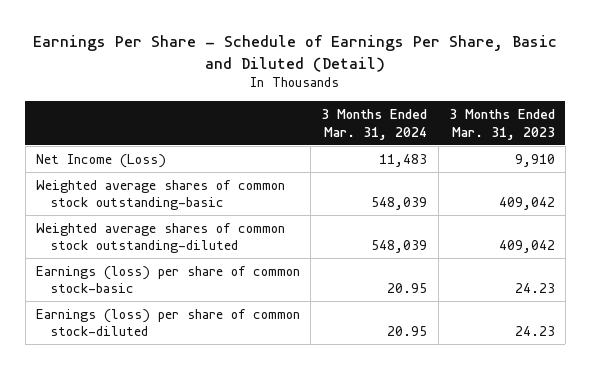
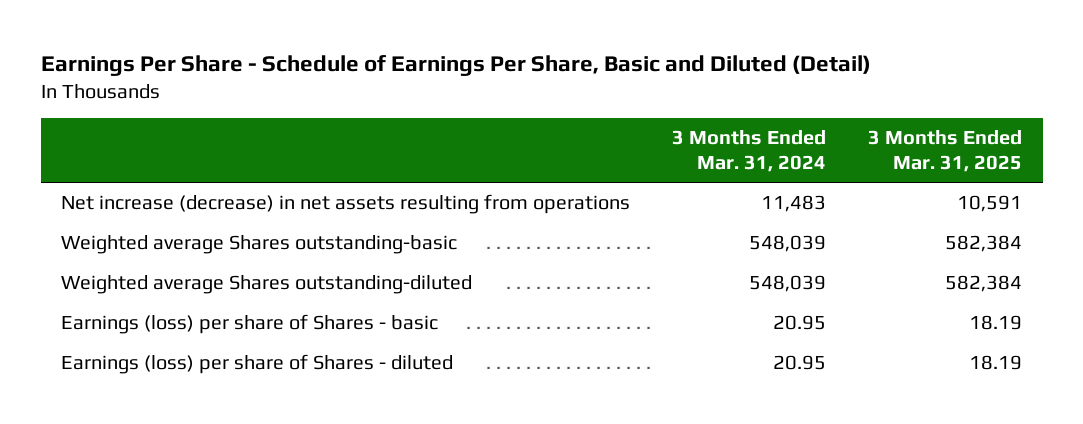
- | 3 Months Ended Mar. 31, 2024 | 3 Months Ended Mar. 31, 2023
+ | 3 Months Ended Mar. 31, 2024 | 3 Months Ended Mar. 31, 2025
- Net Income (Loss) | 11,483 | 9,910
- Weighted average shares of common stock outstanding-basic | 548,039 | 409,042
- Weighted average shares of common stock outstanding-diluted | 548,039 | 409,042
- Earnings (loss) per share of common stock-basic | 20.95 | 24.23
- Earnings (loss) per share of common stock-diluted | 20.95 | 24.23
+ Net increase (decrease) in net assets resulting from operations | 11,483 | 10,591
+ Weighted average Shares outstanding-basic | 548,039 | 582,384
+ Weighted average Shares outstanding-diluted | 548,039 | 582,384
+ Earnings (loss) per share of Shares - basic | 20.95 | 18.19
+ Earnings (loss) per share of Shares - diluted | 20.95 | 18.19

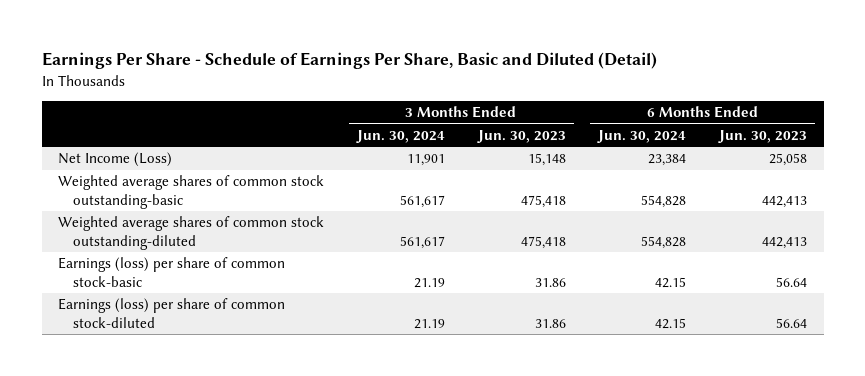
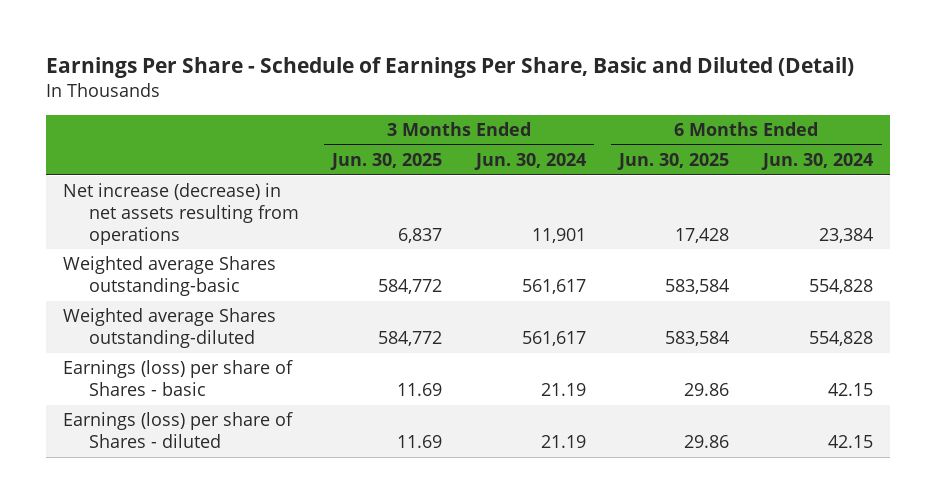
- | 3 Months Ended Jun. 30, 2024 | 3 Months Ended Jun. 30, 2023 | 6 Months Ended Jun. 30, 2024 | 6 Months Ended Jun. 30, 2023
+ | 3 Months Ended Jun. 30, 2025 | 3 Months Ended Jun. 30, 2024 | 6 Months Ended Jun. 30, 2025 | 6 Months Ended Jun. 30, 2024
- Net Income (Loss) | 11,901 | 15,148 | 23,384 | 25,058
- Weighted average shares of common stock outstanding-basic | 561,617 | 475,418 | 554,828 | 442,413
- Weighted average shares of common stock outstanding-diluted | 561,617 | 475,418 | 554,828 | 442,413
- Earnings (loss) per share of common stock-basic | 21.19 | 31.86 | 42.15 | 56.64
- Earnings (loss) per share of common stock-diluted | 21.19 | 31.86 | 42.15 | 56.64
+ Net increase (decrease) in net assets resulting from operations | 6,837 | 11,901 | 17,428 | 23,384
+ Weighted average Shares outstanding-basic | 584,772 | 561,617 | 583,584 | 554,828
+ Weighted average Shares outstanding-diluted | 584,772 | 561,617 | 583,584 | 554,828
+ Earnings (loss) per share of Shares - basic | 11.69 | 21.19 | 29.86 | 42.15
+ Earnings (loss) per share of Shares - diluted | 11.69 | 21.19 | 29.86 | 42.15

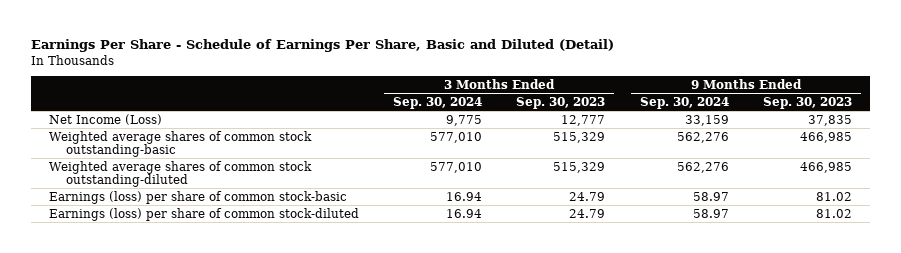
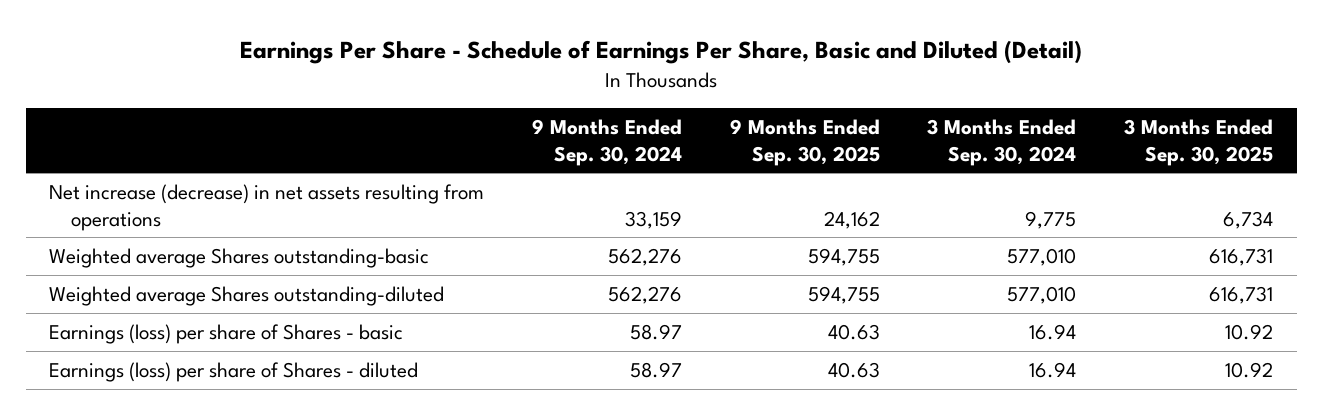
- | 3 Months Ended Sep. 30, 2024 | 3 Months Ended Sep. 30, 2023 | 9 Months Ended Sep. 30, 2024 | 9 Months Ended Sep. 30, 2023
+ | 9 Months Ended Sep. 30, 2024 | 9 Months Ended Sep. 30, 2025 | 3 Months Ended Sep. 30, 2024 | 3 Months Ended Sep. 30, 2025
- Net Income (Loss) | 9,775 | 12,777 | 33,159 | 37,835
- Weighted average shares of common stock outstanding-basic | 577,010 | 515,329 | 562,276 | 466,985
- Weighted average shares of common stock outstanding-diluted | 577,010 | 515,329 | 562,276 | 466,985
- Earnings (loss) per share of common stock-basic | 16.94 | 24.79 | 58.97 | 81.02
- Earnings (loss) per share of common stock-diluted | 16.94 | 24.79 | 58.97 | 81.02
+ Net increase (decrease) in net assets resulting from operations | 33,159 | 24,162 | 9,775 | 6,734
+ Weighted average Shares outstanding-basic | 562,276 | 594,755 | 577,010 | 616,731
+ Weighted average Shares outstanding-diluted | 562,276 | 594,755 | 577,010 | 616,731
+ Earnings (loss) per share of Shares - basic | 58.97 | 40.63 | 16.94 | 10.92
+ Earnings (loss) per share of Shares - diluted | 58.97 | 40.63 | 16.94 | 10.92

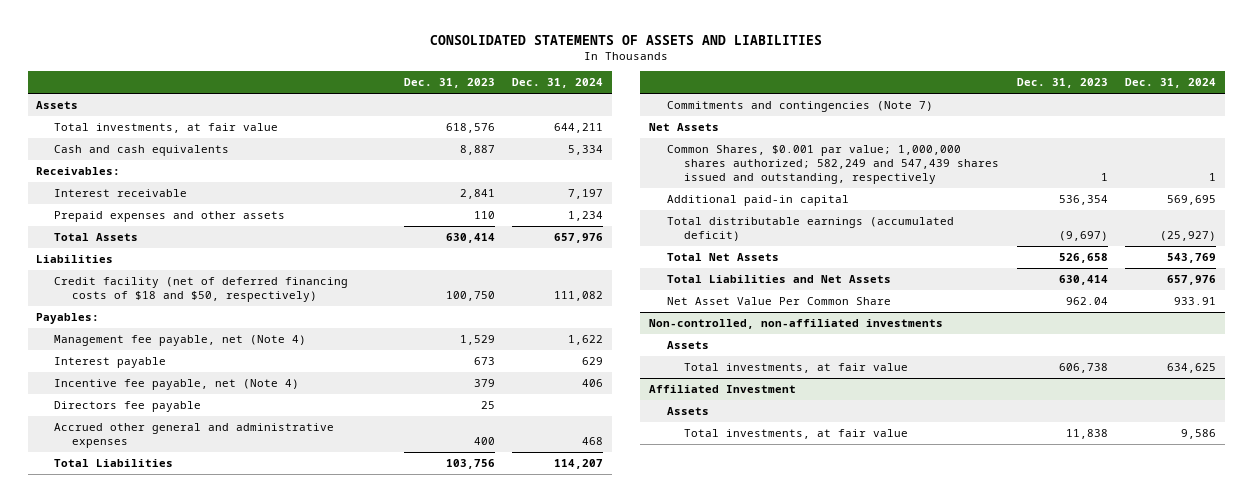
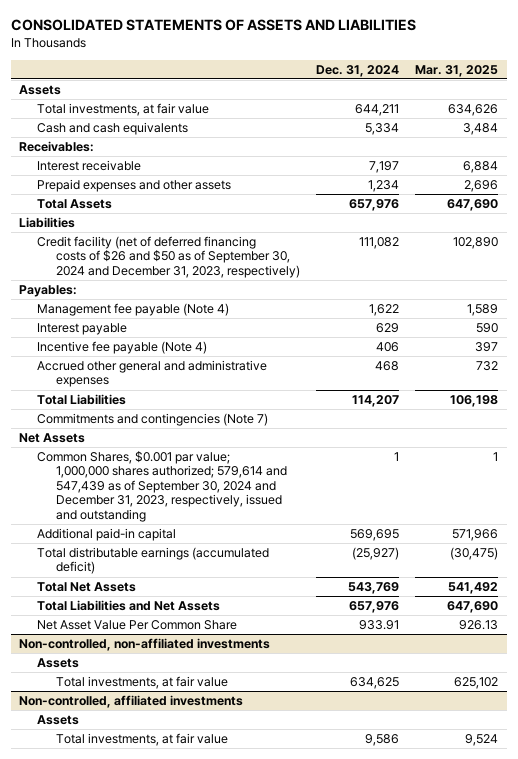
- | Dec. 31, 2023 | Dec. 31, 2024
+ | Dec. 31, 2024 | Mar. 31, 2025
- Credit facility (net of deferred financing costs of $18 and $50, respectively) | 100,750 | 111,082
+ Credit facility (net of deferred financing costs of $26 and $50 as of September 30, 2024 and December 31, 2023, respectively) | 111,082 | 102,890
- Management fee payable, net (Note 4) | 1,529 | 1,622
+ Management fee payable (Note 4) | 1,622 | 1,589
- Incentive fee payable, net (Note 4) | 379 | 406
- Directors fee payable | 25 |
+ Incentive fee payable (Note 4) | 406 | 397
- Common Shares, $0.001 par value; 1,000,000 shares authorized; 582,249 and 547,439 shares issued and outstanding, respectively | 1 | 1
+ Common Shares, $0.001 par value; 1,000,000 shares authorized; 579,614 and 547,439 as of September 30, 2024 and December 31, 2023, respectively, issued and outstanding | 1 | 1
- Affiliated Investment
+ Non-controlled, affiliated investments

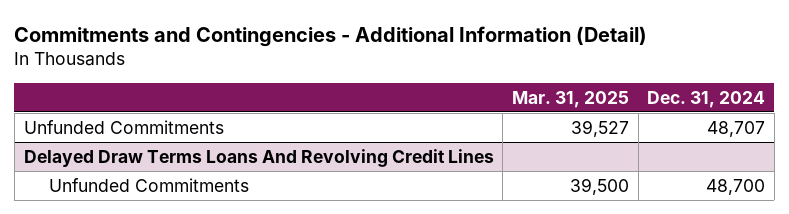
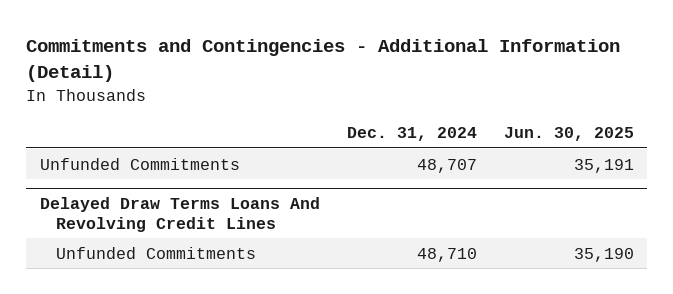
- | Mar. 31, 2025 | Dec. 31, 2024
+ | Dec. 31, 2024 | Jun. 30, 2025
@ Delayed Draw Terms Loans And Revolving Credit Lines
- Unfunded Commitments | 39,500 | 48,700
+ Unfunded Commitments | 48,710 | 35,190

